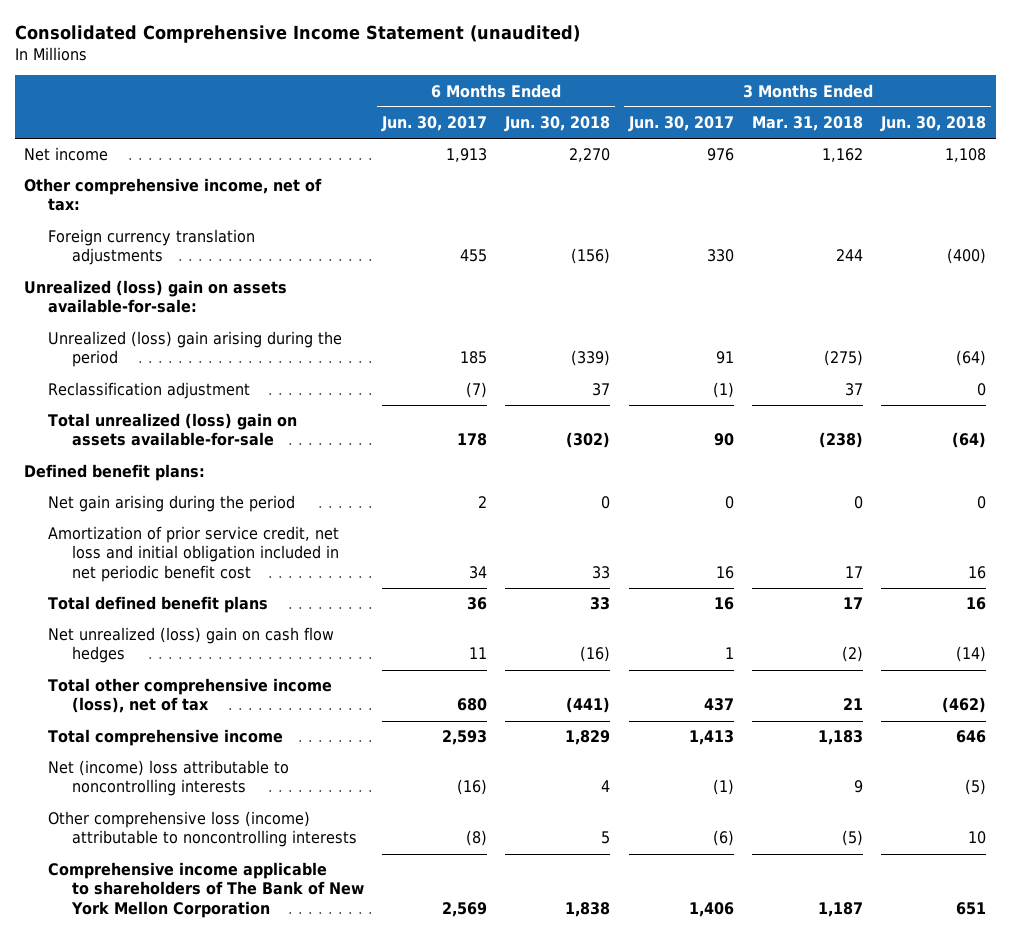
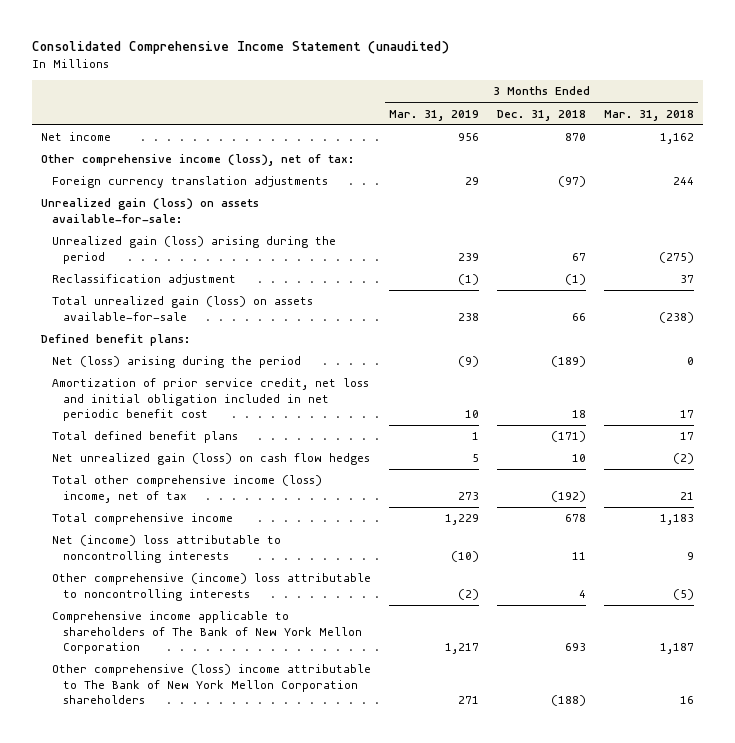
- | 6 Months Ended Jun. 30, 2017 | 6 Months Ended Jun. 30, 2018 | 3 Months Ended Jun. 30, 2017 | 3 Months Ended Mar. 31, 2018 | 3 Months Ended Jun. 30, 2018
+ | 3 Months Ended Mar. 31, 2019 | 3 Months Ended Dec. 31, 2018 | 3 Months Ended Mar. 31, 2018
- Other comprehensive income, net of tax:
+ Other comprehensive income (loss), net of tax:
- Unrealized (loss) gain on assets available-for-sale:
- Unrealized (loss) gain arising during the period | 185 | (339) | 91 | (275) | (64)
+ Unrealized gain (loss) on assets available-for-sale:
+ Unrealized gain (loss) arising during the period | 239 | 67 | (275)
- Total unrealized (loss) gain on assets available-for-sale | 178 | (302) | 90 | (238) | (64)
+ Total unrealized gain (loss) on assets available-for-sale | 238 | 66 | (238)
- Net gain arising during the period | 2 | 0 | 0 | 0 | 0
+ Net (loss) arising during the period | (9) | (189) | 0
- Net unrealized (loss) gain on cash flow hedges | 11 | (16) | 1 | (2) | (14)
- Total other comprehensive income (loss), net of tax | 680 | (441) | 437 | 21 | (462)
+ Net unrealized gain (loss) on cash flow hedges | 5 | 10 | (2)
+ Total other comprehensive income (loss) income, net of tax | 273 | (192) | 21
- Other comprehensive loss (income) attributable to noncontrolling interests | (8) | 5 | (6) | (5) | 10
+ Other comprehensive (income) loss attributable to noncontrolling interests | (2) | 4 | (5)
+ Other comprehensive (loss) income attributable to The Bank of New York Mellon Corporation shareholders | 271 | (188) | 16

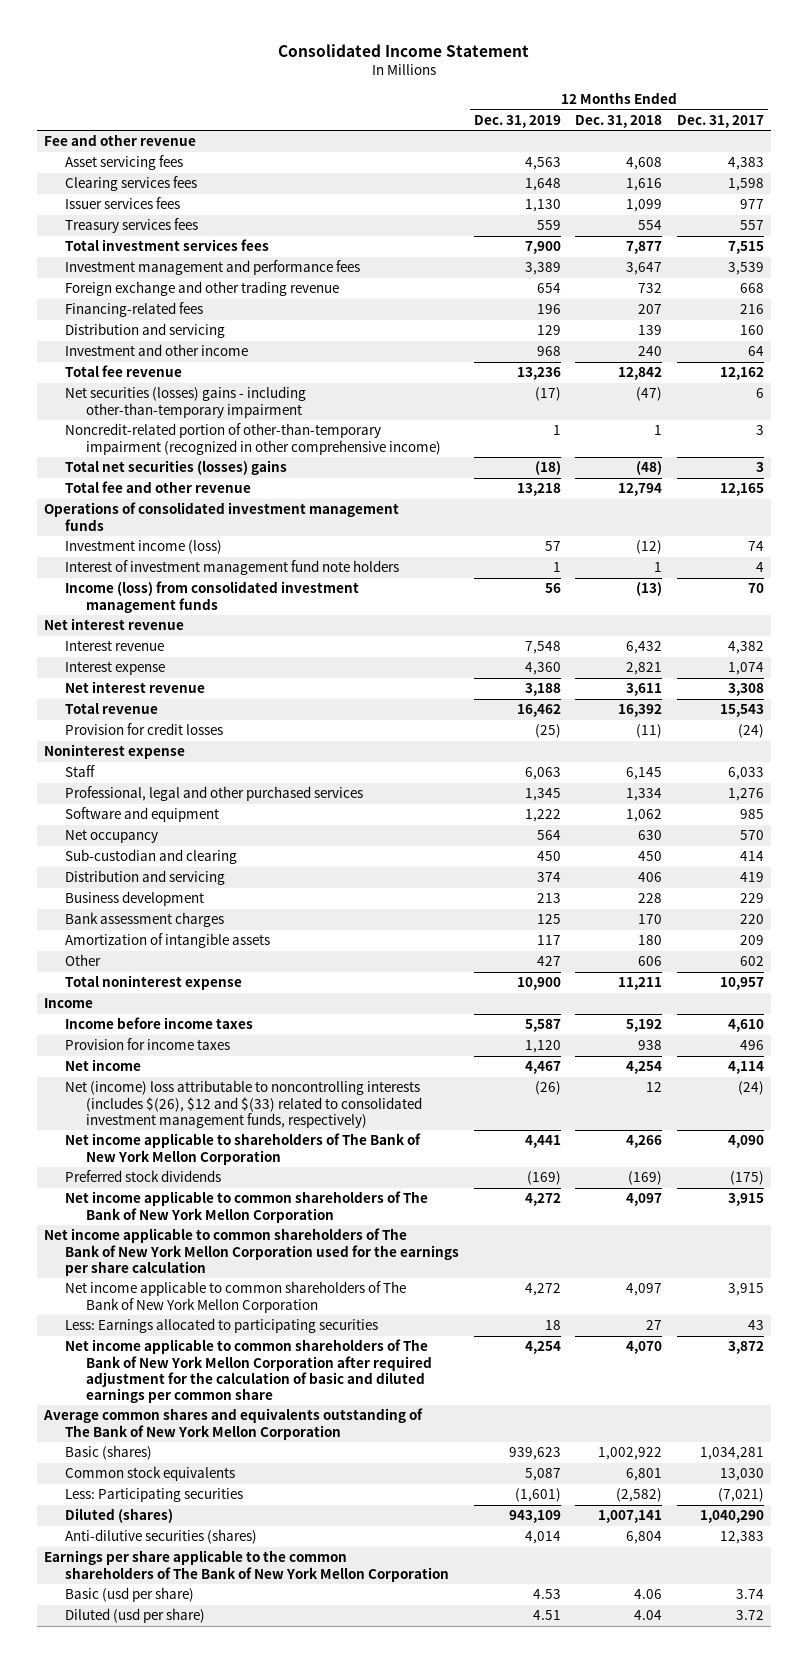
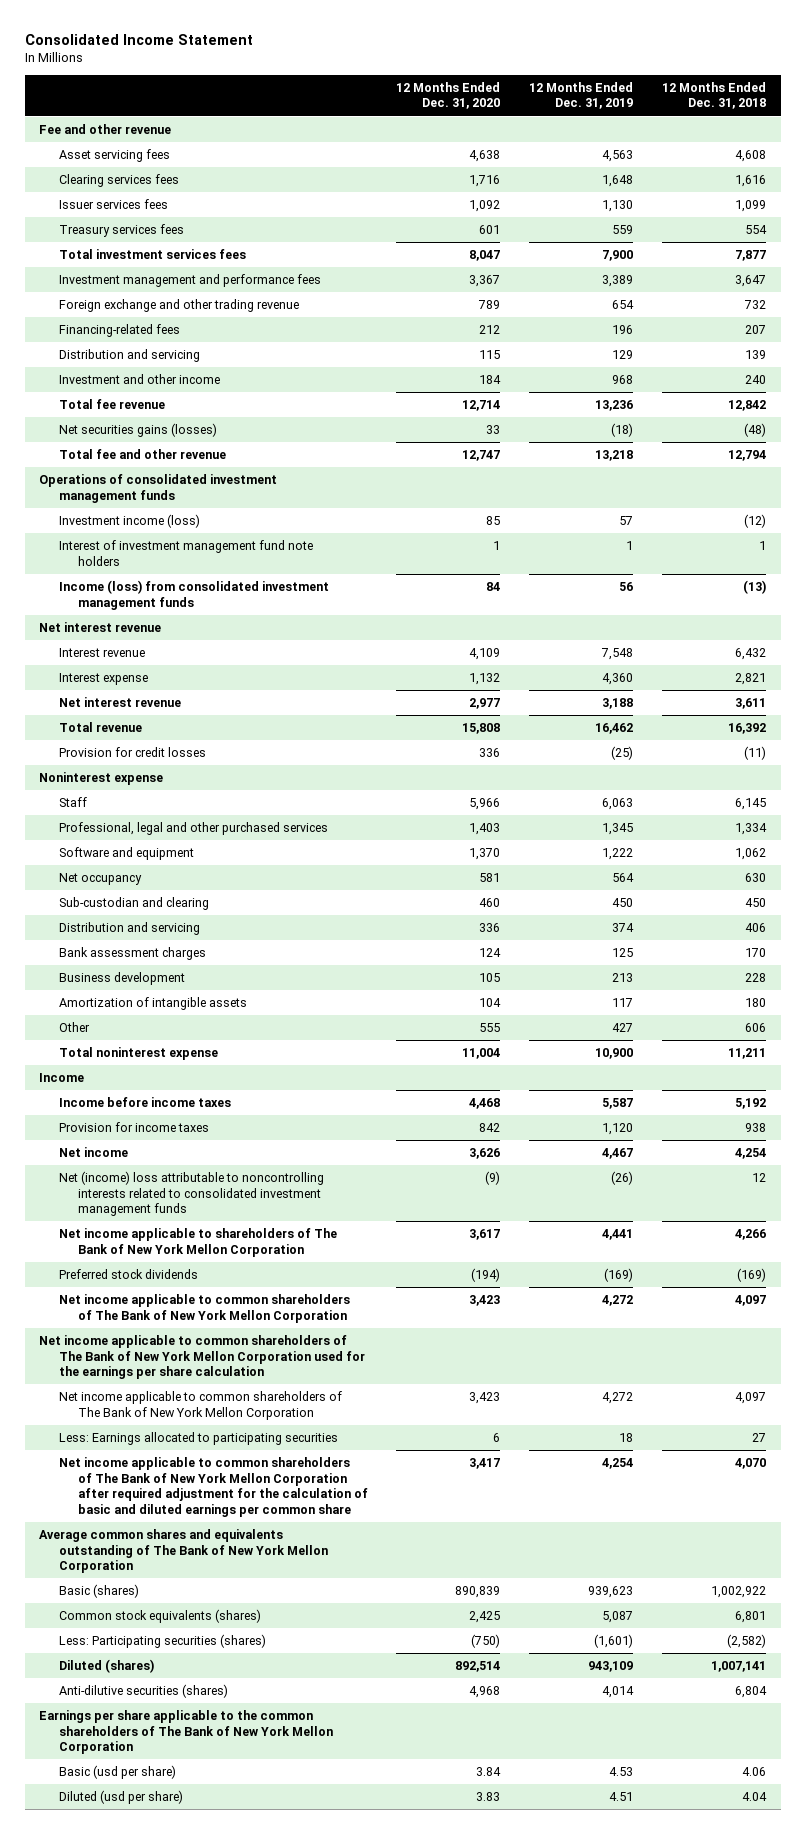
- | 12 Months Ended Dec. 31, 2019 | 12 Months Ended Dec. 31, 2018 | 12 Months Ended Dec. 31, 2017
+ | 12 Months Ended Dec. 31, 2020 | 12 Months Ended Dec. 31, 2019 | 12 Months Ended Dec. 31, 2018
- Net securities (losses) gains - including other-than-temporary impairment | (17) | (47) | 6
- Noncredit-related portion of other-than-temporary impairment (recognized in other comprehensive income) | 1 | 1 | 3
- Total net securities (losses) gains | (18) | (48) | 3
+ Net securities gains (losses) | 33 | (18) | (48)
moved down: Business development | 105 | 213 | 228
- Net (income) loss attributable to noncontrolling interests (includes $(26), $12 and $(33) related to consolidated investment management funds, respectively) | (26) | 12 | (24)
+ Net (income) loss attributable to noncontrolling interests related to consolidated investment management funds | (9) | (26) | 12
- Common stock equivalents | 5,087 | 6,801 | 13,030
- Less: Participating securities | (1,601) | (2,582) | (7,021)
+ Common stock equivalents (shares) | 2,425 | 5,087 | 6,801
+ Less: Participating securities (shares) | (750) | (1,601) | (2,582)

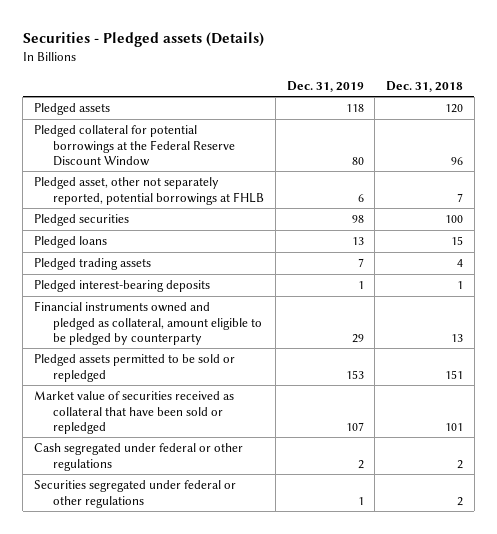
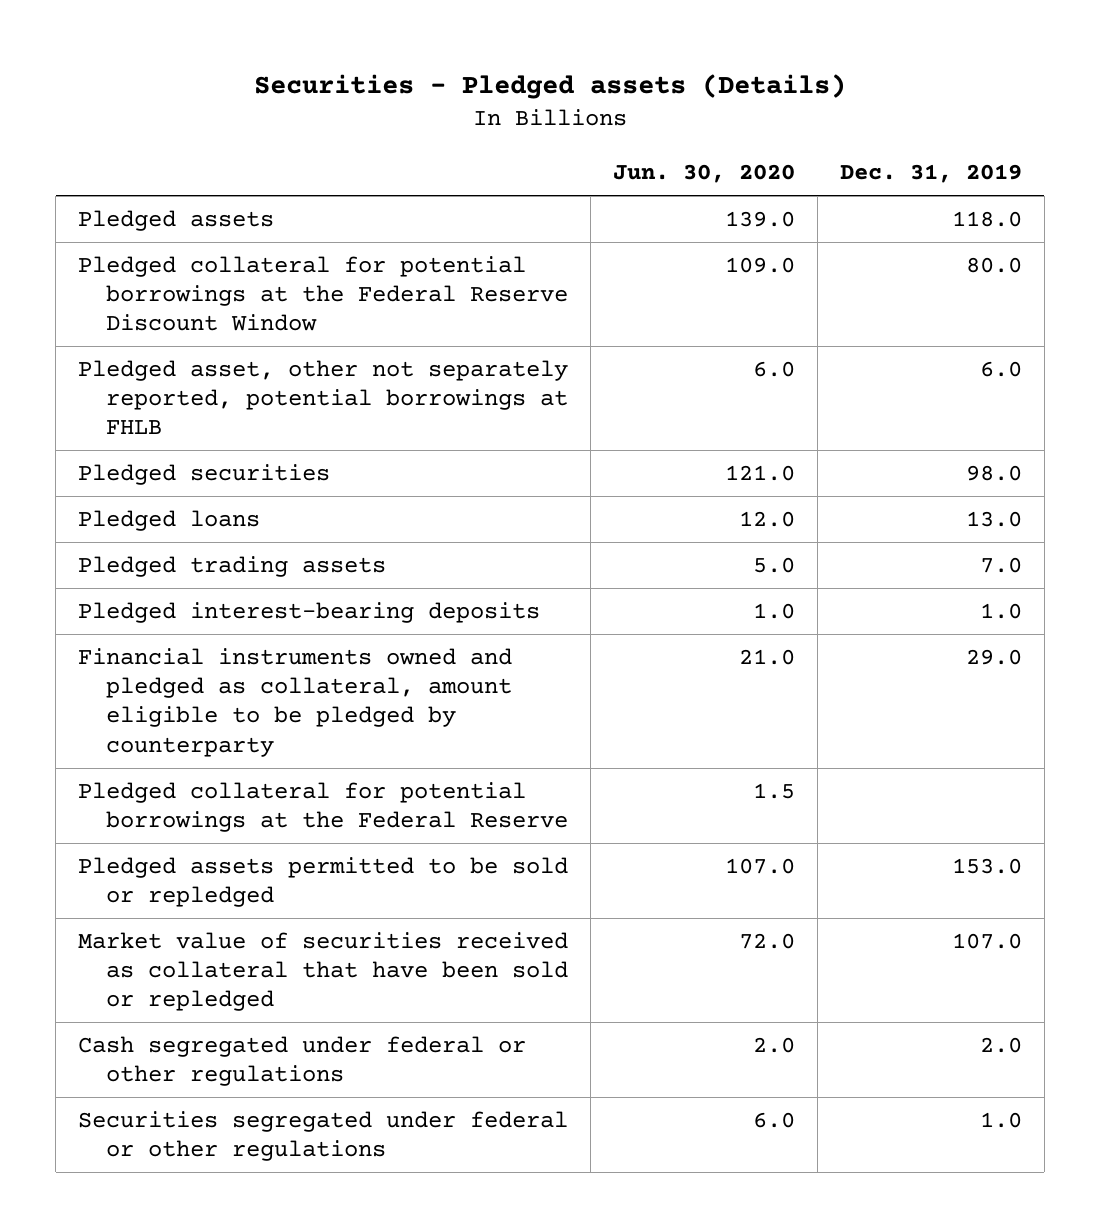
- | Dec. 31, 2019 | Dec. 31, 2018
+ | Jun. 30, 2020 | Dec. 31, 2019
- Pledged assets | 118 | 120
- Pledged collateral for potential borrowings at the Federal Reserve Discount Window | 80 | 96
- Pledged asset, other not separately reported, potential borrowings at FHLB | 6 | 7
- Pledged securities | 98 | 100
- Pledged loans | 13 | 15
- Pledged trading assets | 7 | 4
- Pledged interest-bearing deposits | 1 | 1
- Financial instruments owned and pledged as collateral, amount eligible to be pledged by counterparty | 29 | 13
- Pledged assets permitted to be sold or repledged | 153 | 151
- Market value of securities received as collateral that have been sold or repledged | 107 | 101
- Cash segregated under federal or other regulations | 2 | 2
- Securities segregated under federal or other regulations | 1 | 2
+ Pledged assets | 139.0 | 118.0
+ Pledged collateral for potential borrowings at the Federal Reserve Discount Window | 109.0 | 80.0
+ Pledged asset, other not separately reported, potential borrowings at FHLB | 6.0 | 6.0
+ Pledged securities | 121.0 | 98.0
+ Pledged loans | 12.0 | 13.0
+ Pledged trading assets | 5.0 | 7.0
+ Pledged interest-bearing deposits | 1.0 | 1.0
+ Financial instruments owned and pledged as collateral, amount eligible to be pledged by counterparty | 21.0 | 29.0
+ Pledged collateral for potential borrowings at the Federal Reserve | 1.5 |
+ Pledged assets permitted to be sold or repledged | 107.0 | 153.0
+ Market value of securities received as collateral that have been sold or repledged | 72.0 | 107.0
+ Cash segregated under federal or other regulations | 2.0 | 2.0
+ Securities segregated under federal or other regulations | 6.0 | 1.0

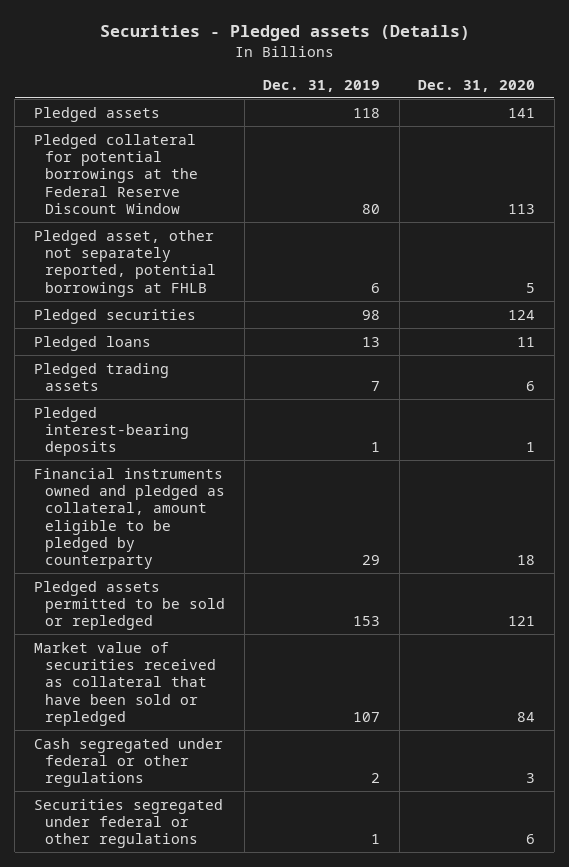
- | Jun. 30, 2020 | Dec. 31, 2019
+ | Dec. 31, 2019 | Dec. 31, 2020
- Pledged assets | 139.0 | 118.0
- Pledged collateral for potential borrowings at the Federal Reserve Discount Window | 109.0 | 80.0
- Pledged asset, other not separately reported, potential borrowings at FHLB | 6.0 | 6.0
- Pledged securities | 121.0 | 98.0
- Pledged loans | 12.0 | 13.0
- Pledged trading assets | 5.0 | 7.0
- Pledged interest-bearing deposits | 1.0 | 1.0
- Financial instruments owned and pledged as collateral, amount eligible to be pledged by counterparty | 21.0 | 29.0
- Pledged collateral for potential borrowings at the Federal Reserve | 1.5 |
- Pledged assets permitted to be sold or repledged | 107.0 | 153.0
- Market value of securities received as collateral that have been sold or repledged | 72.0 | 107.0
- Cash segregated under federal or other regulations | 2.0 | 2.0
- Securities segregated under federal or other regulations | 6.0 | 1.0
+ Pledged assets | 118 | 141
+ Pledged collateral for potential borrowings at the Federal Reserve Discount Window | 80 | 113
+ Pledged asset, other not separately reported, potential borrowings at FHLB | 6 | 5
+ Pledged securities | 98 | 124
+ Pledged loans | 13 | 11
+ Pledged trading assets | 7 | 6
+ Pledged interest-bearing deposits | 1 | 1
+ Financial instruments owned and pledged as collateral, amount eligible to be pledged by counterparty | 29 | 18
+ Pledged assets permitted to be sold or repledged | 153 | 121
+ Market value of securities received as collateral that have been sold or repledged | 107 | 84
+ Cash segregated under federal or other regulations | 2 | 3
+ Securities segregated under federal or other regulations | 1 | 6

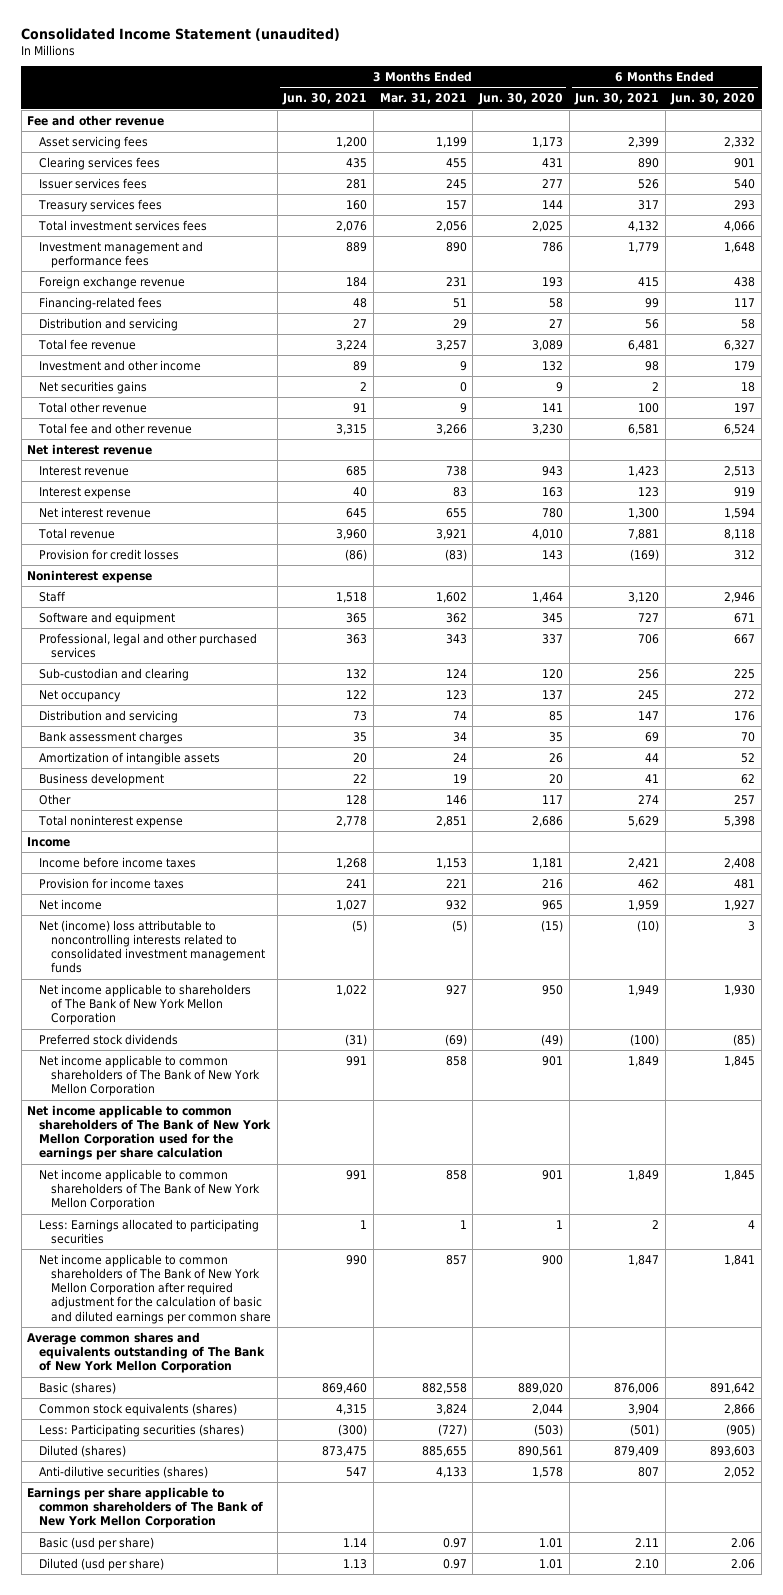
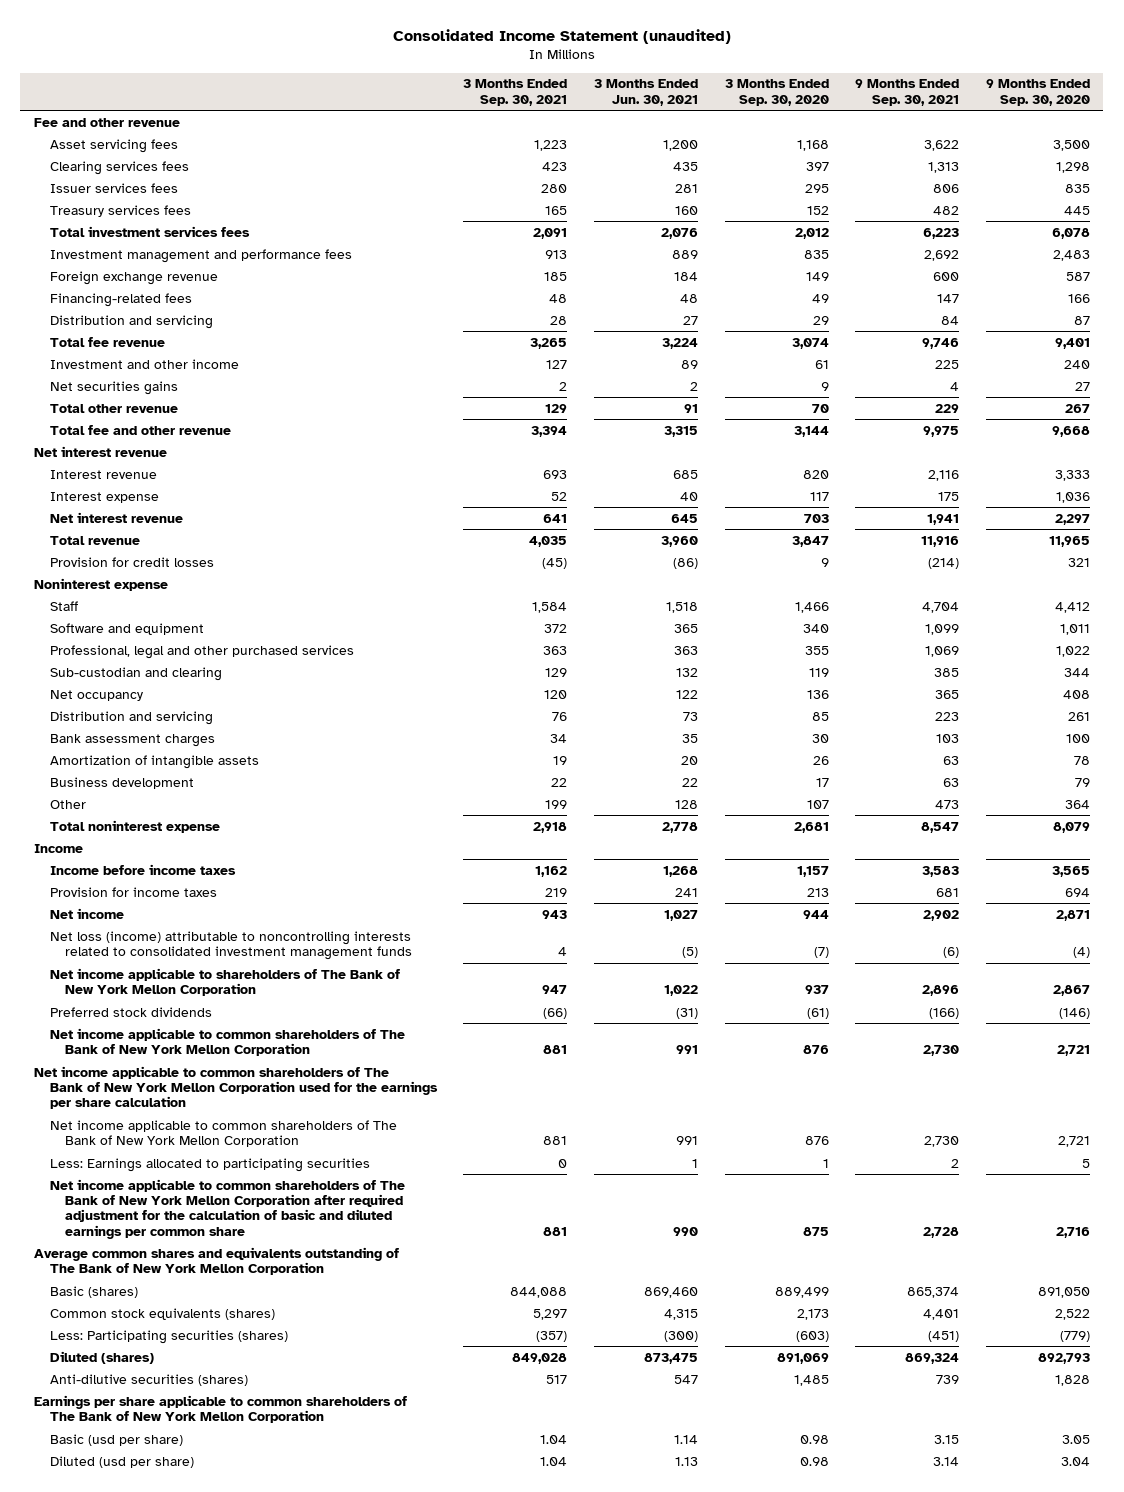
- | 3 Months Ended Jun. 30, 2021 | 3 Months Ended Mar. 31, 2021 | 3 Months Ended Jun. 30, 2020 | 6 Months Ended Jun. 30, 2021 | 6 Months Ended Jun. 30, 2020
+ | 3 Months Ended Sep. 30, 2021 | 3 Months Ended Jun. 30, 2021 | 3 Months Ended Sep. 30, 2020 | 9 Months Ended Sep. 30, 2021 | 9 Months Ended Sep. 30, 2020
- Net (income) loss attributable to noncontrolling interests related to consolidated investment management funds | (5) | (5) | (15) | (10) | 3
+ Net loss (income) attributable to noncontrolling interests related to consolidated investment management funds | 4 | (5) | (7) | (6) | (4)

